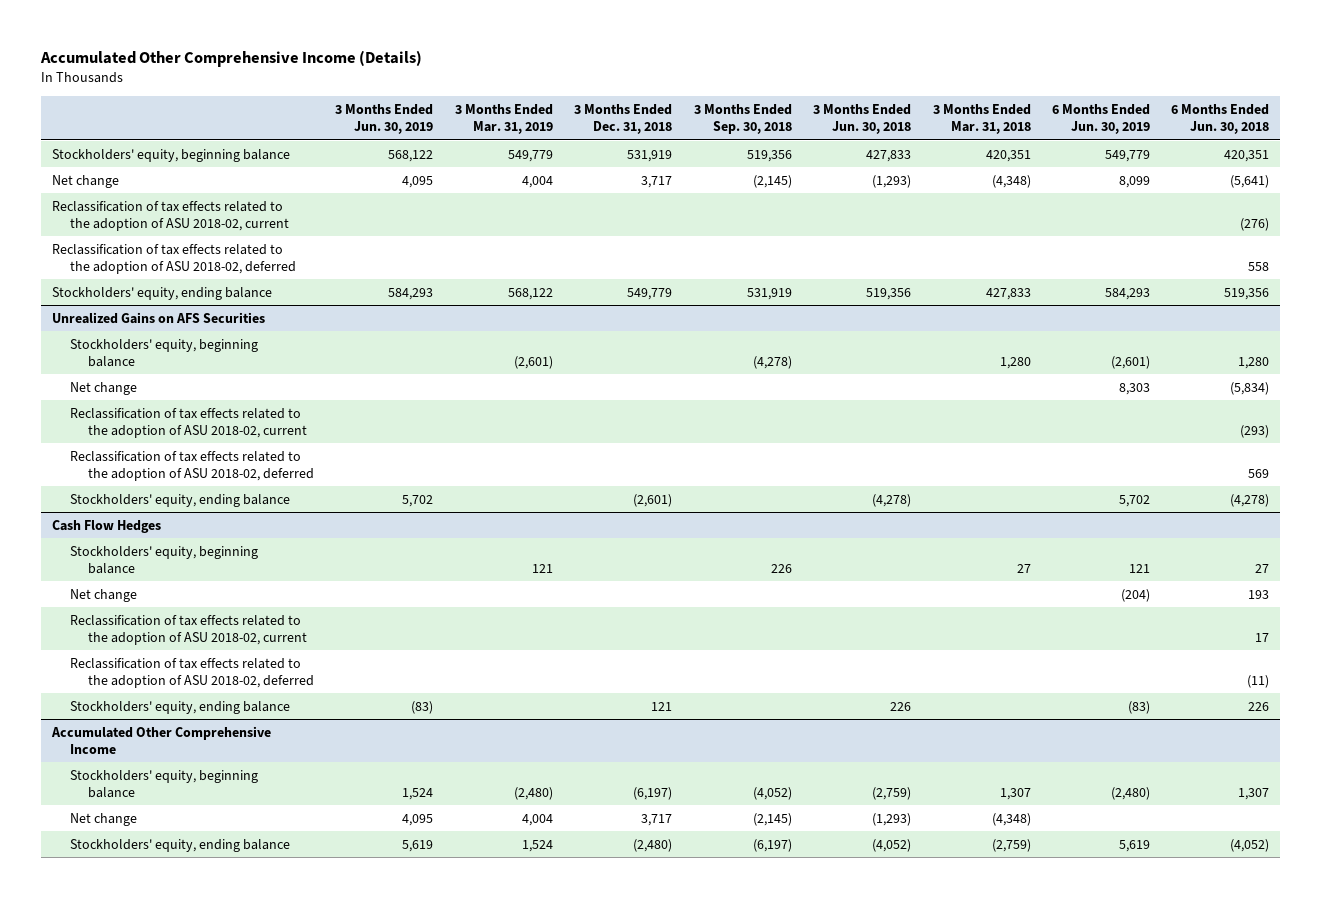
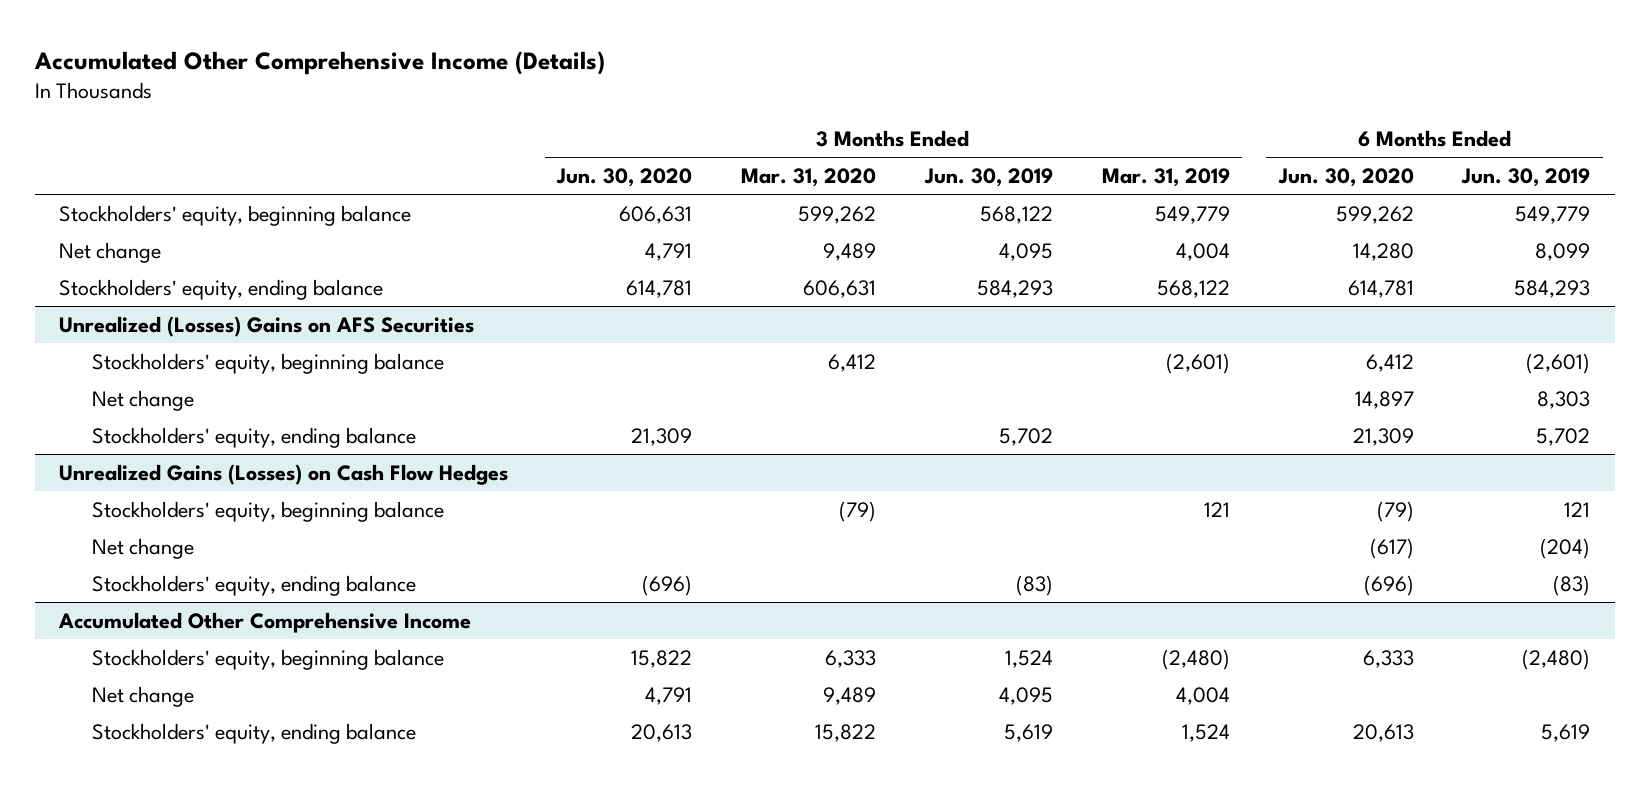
- | 3 Months Ended Jun. 30, 2019 | 3 Months Ended Mar. 31, 2019 | 3 Months Ended Dec. 31, 2018 | 3 Months Ended Sep. 30, 2018 | 3 Months Ended Jun. 30, 2018 | 3 Months Ended Mar. 31, 2018 | 6 Months Ended Jun. 30, 2019 | 6 Months Ended Jun. 30, 2018
+ | 3 Months Ended Jun. 30, 2020 | 3 Months Ended Mar. 31, 2020 | 3 Months Ended Jun. 30, 2019 | 3 Months Ended Mar. 31, 2019 | 6 Months Ended Jun. 30, 2020 | 6 Months Ended Jun. 30, 2019
- Reclassification of tax effects related to the adoption of ASU 2018-02, current | | | | | | | | (276)
- Reclassification of tax effects related to the adoption of ASU 2018-02, deferred | | | | | | | | 558
- Unrealized Gains on AFS Securities
+ Unrealized (Losses) Gains on AFS Securities
- Reclassification of tax effects related to the adoption of ASU 2018-02, current | | | | | | | | (293)
- Reclassification of tax effects related to the adoption of ASU 2018-02, deferred | | | | | | | | 569
- Cash Flow Hedges
+ Unrealized Gains (Losses) on Cash Flow Hedges
- Reclassification of tax effects related to the adoption of ASU 2018-02, current | | | | | | | | 17
- Reclassification of tax effects related to the adoption of ASU 2018-02, deferred | | | | | | | | (11)

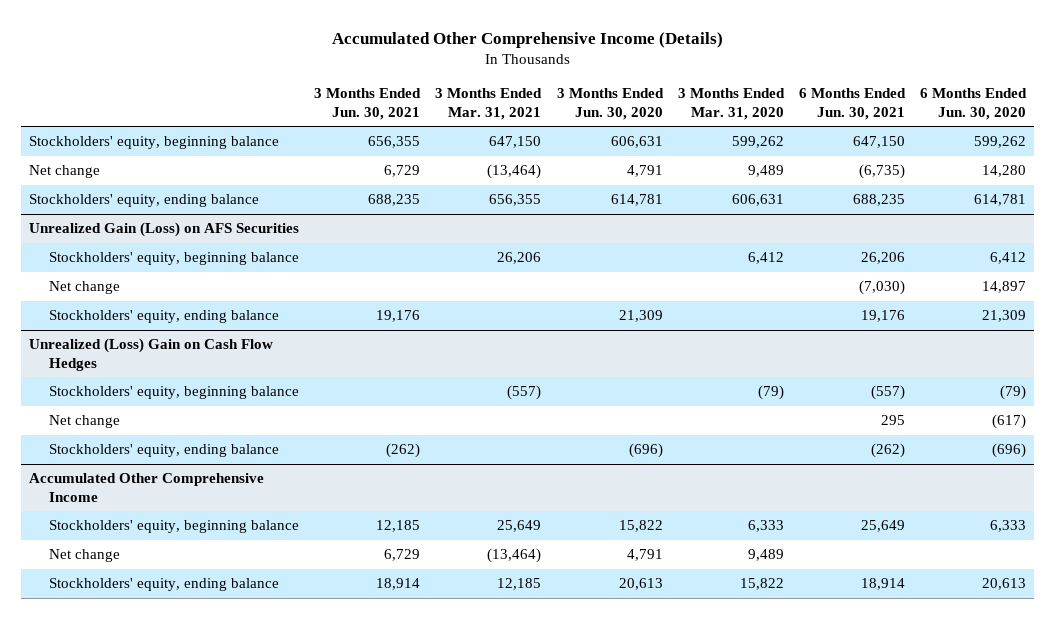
- | 3 Months Ended Jun. 30, 2020 | 3 Months Ended Mar. 31, 2020 | 3 Months Ended Jun. 30, 2019 | 3 Months Ended Mar. 31, 2019 | 6 Months Ended Jun. 30, 2020 | 6 Months Ended Jun. 30, 2019
+ | 3 Months Ended Jun. 30, 2021 | 3 Months Ended Mar. 31, 2021 | 3 Months Ended Jun. 30, 2020 | 3 Months Ended Mar. 31, 2020 | 6 Months Ended Jun. 30, 2021 | 6 Months Ended Jun. 30, 2020
- Unrealized (Losses) Gains on AFS Securities
+ Unrealized Gain (Loss) on AFS Securities
- Unrealized Gains (Losses) on Cash Flow Hedges
+ Unrealized (Loss) Gain on Cash Flow Hedges

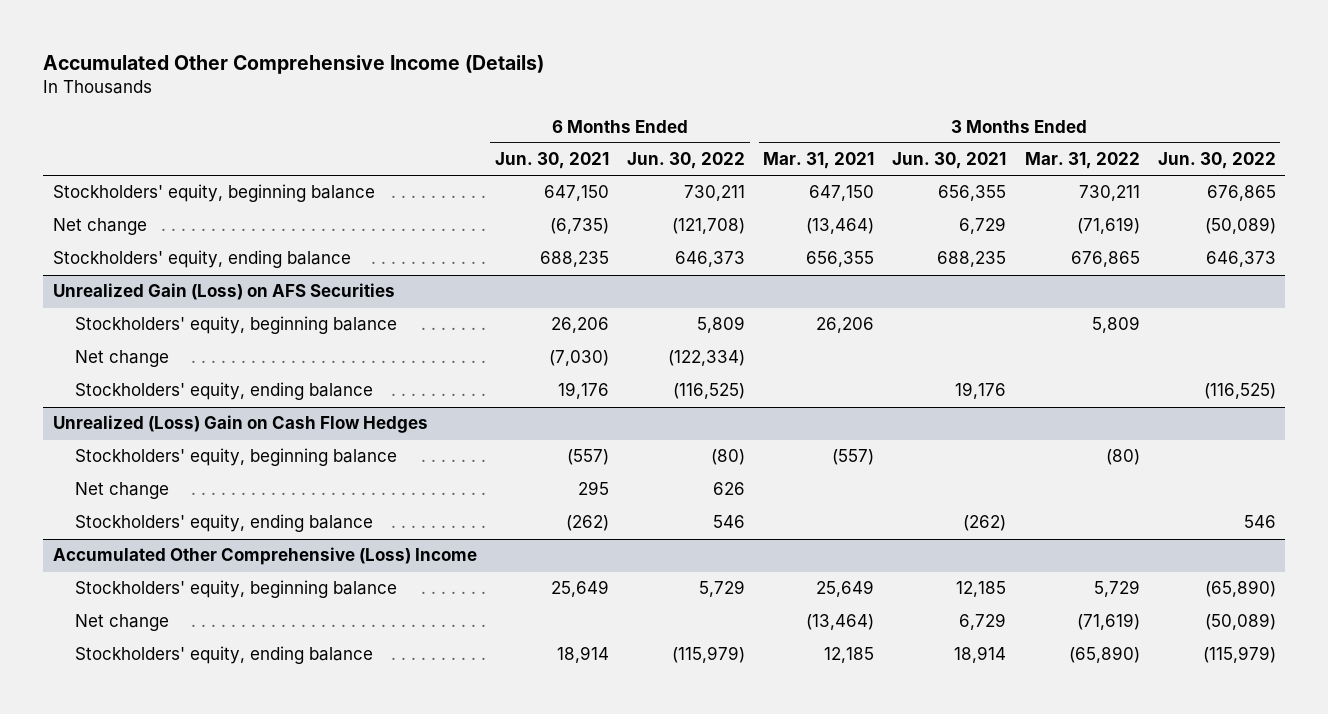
- | 3 Months Ended Jun. 30, 2021 | 3 Months Ended Mar. 31, 2021 | 3 Months Ended Jun. 30, 2020 | 3 Months Ended Mar. 31, 2020 | 6 Months Ended Jun. 30, 2021 | 6 Months Ended Jun. 30, 2020
+ | 6 Months Ended Jun. 30, 2021 | 6 Months Ended Jun. 30, 2022 | 3 Months Ended Mar. 31, 2021 | 3 Months Ended Jun. 30, 2021 | 3 Months Ended Mar. 31, 2022 | 3 Months Ended Jun. 30, 2022
- Accumulated Other Comprehensive Income
+ Accumulated Other Comprehensive (Loss) Income

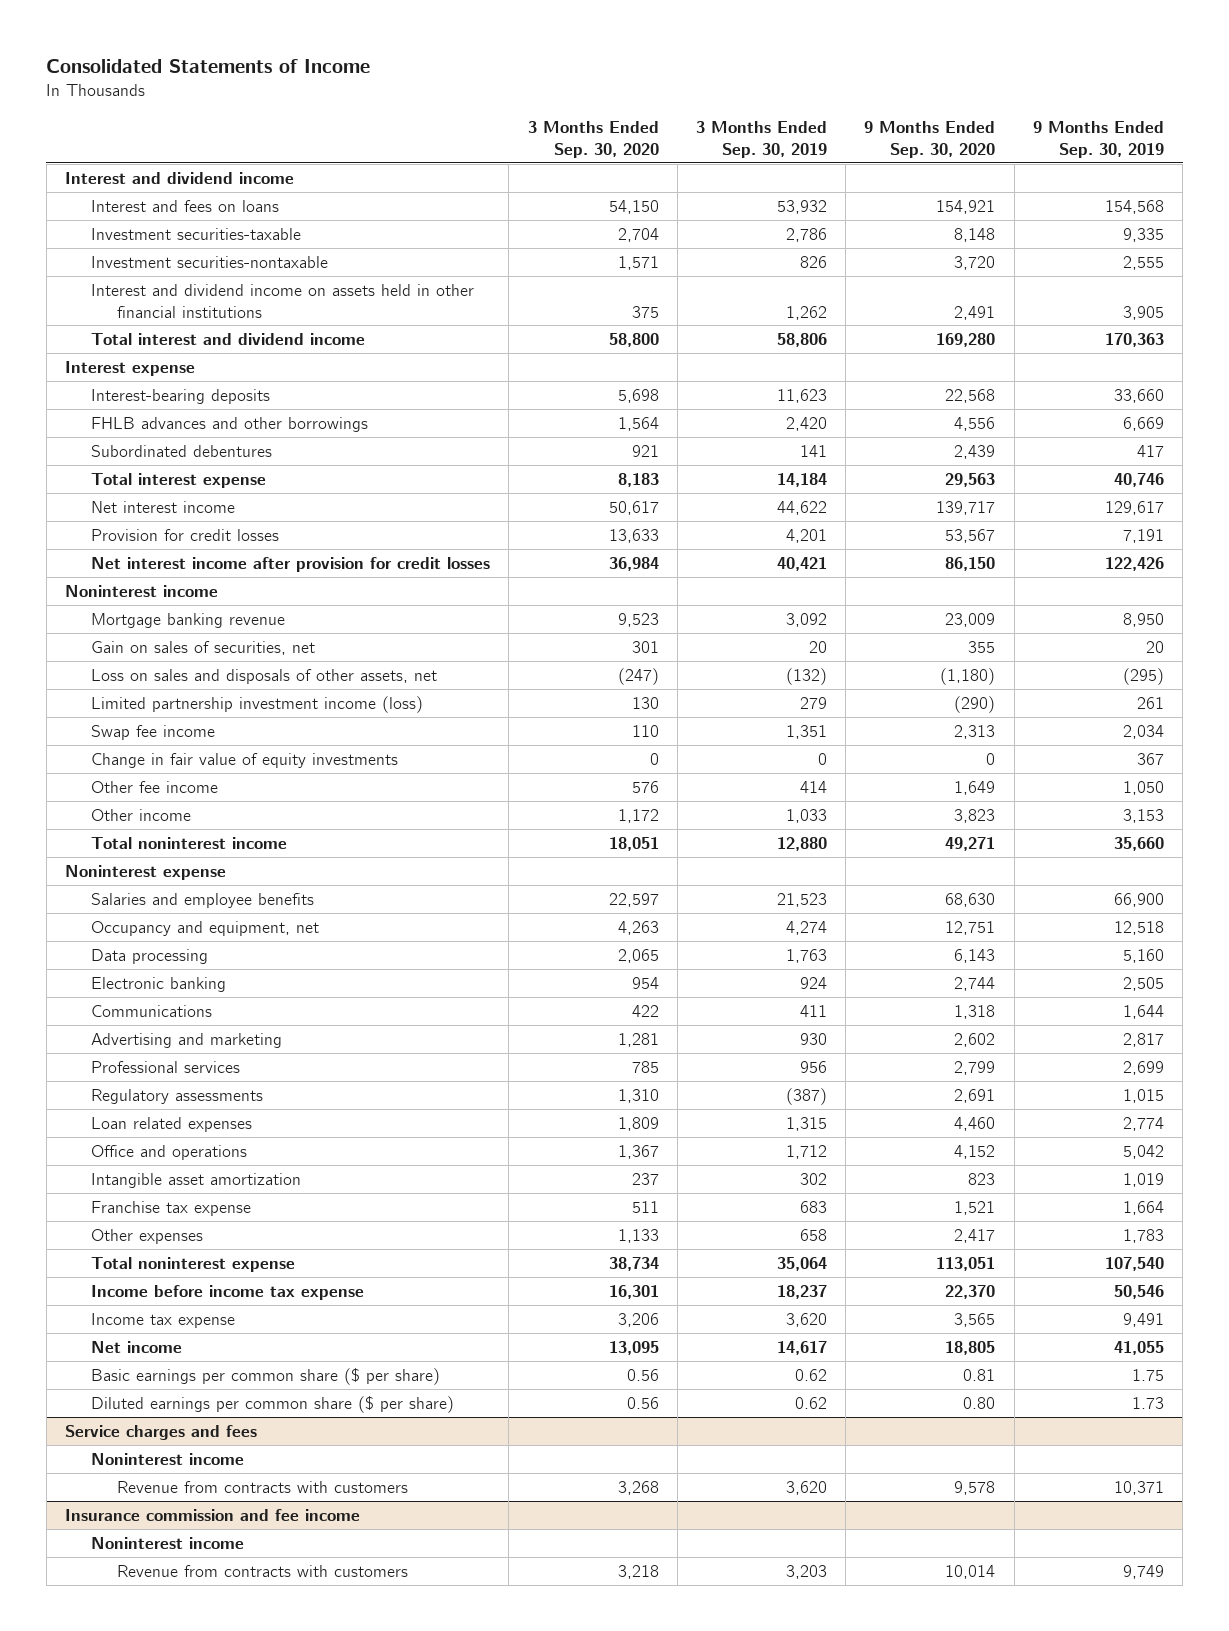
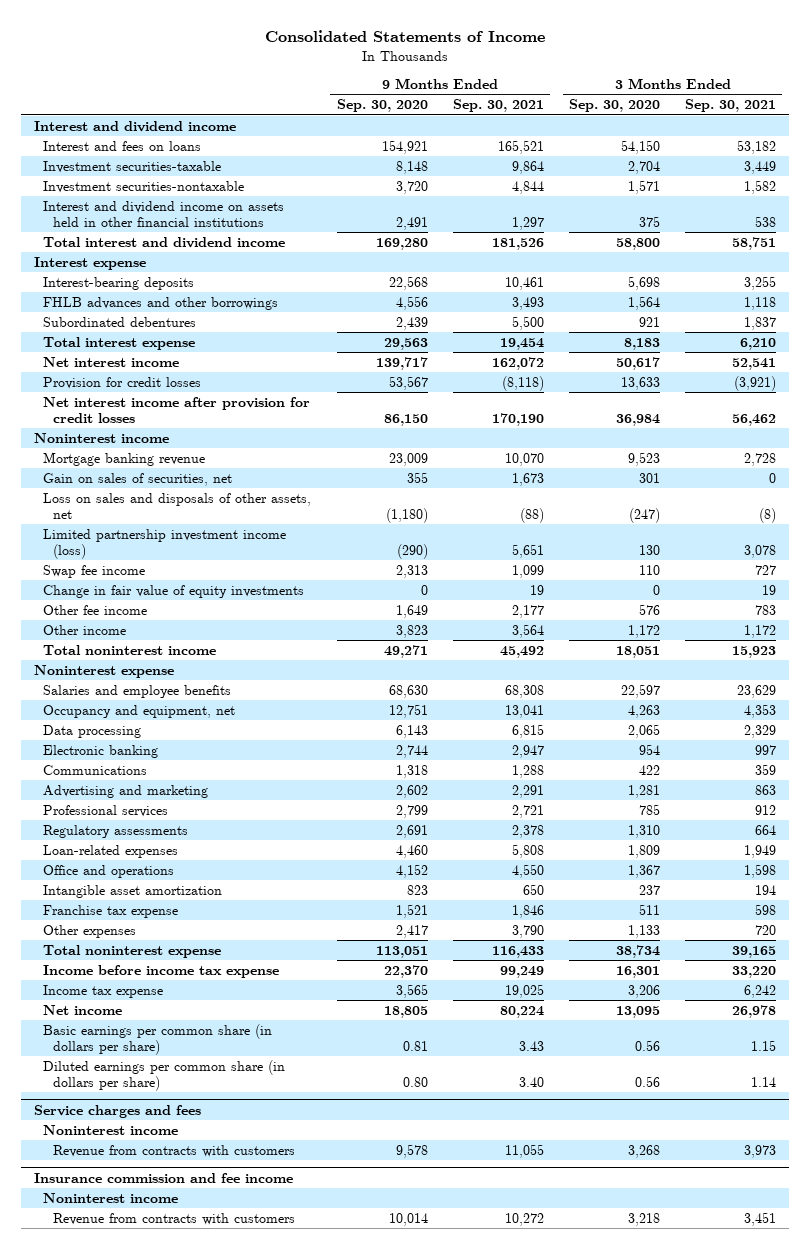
- | 3 Months Ended Sep. 30, 2020 | 3 Months Ended Sep. 30, 2019 | 9 Months Ended Sep. 30, 2020 | 9 Months Ended Sep. 30, 2019
+ | 9 Months Ended Sep. 30, 2020 | 9 Months Ended Sep. 30, 2021 | 3 Months Ended Sep. 30, 2020 | 3 Months Ended Sep. 30, 2021
- Loan related expenses | 1,809 | 1,315 | 4,460 | 2,774
+ Loan-related expenses | 4,460 | 5,808 | 1,809 | 1,949
- Basic earnings per common share ($ per share) | 0.56 | 0.62 | 0.81 | 1.75
- Diluted earnings per common share ($ per share) | 0.56 | 0.62 | 0.80 | 1.73
+ Basic earnings per common share (in dollars per share) | 0.81 | 3.43 | 0.56 | 1.15
+ Diluted earnings per common share (in dollars per share) | 0.80 | 3.40 | 0.56 | 1.14

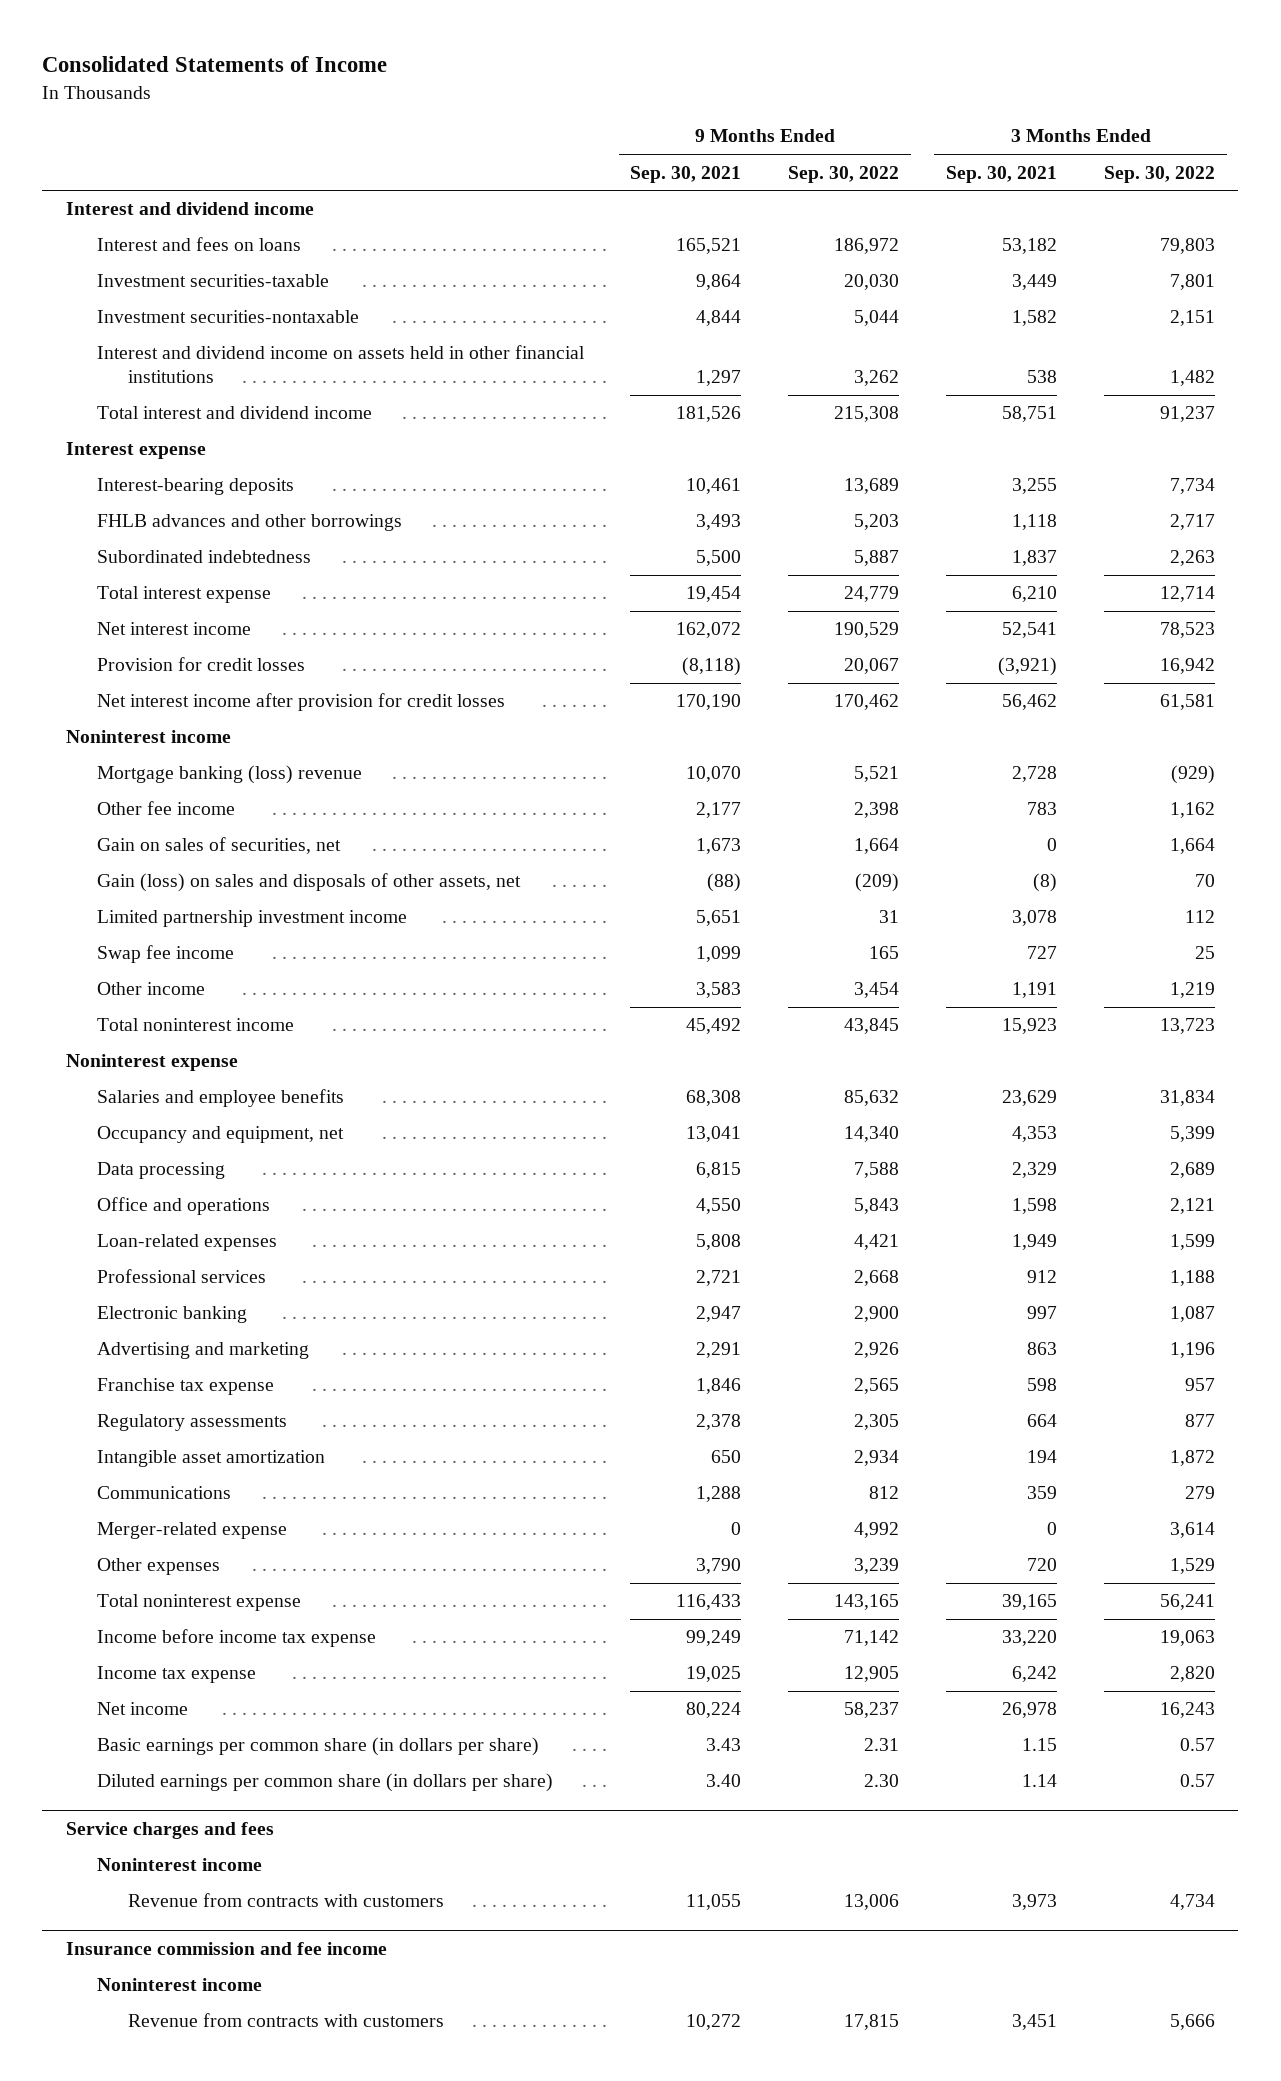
- | 9 Months Ended Sep. 30, 2020 | 9 Months Ended Sep. 30, 2021 | 3 Months Ended Sep. 30, 2020 | 3 Months Ended Sep. 30, 2021
+ | 9 Months Ended Sep. 30, 2021 | 9 Months Ended Sep. 30, 2022 | 3 Months Ended Sep. 30, 2021 | 3 Months Ended Sep. 30, 2022
- Subordinated debentures | 2,439 | 5,500 | 921 | 1,837
+ Subordinated indebtedness | 5,500 | 5,887 | 1,837 | 2,263
- Mortgage banking revenue | 23,009 | 10,070 | 9,523 | 2,728
+ Mortgage banking (loss) revenue | 10,070 | 5,521 | 2,728 | (929)
moved up: Other fee income | 2,177 | 2,398 | 783 | 1,162
- Loss on sales and disposals of other assets, net | (1,180) | (88) | (247) | (8)
- Limited partnership investment income (loss) | (290) | 5,651 | 130 | 3,078
+ Gain (loss) on sales and disposals of other assets, net | (88) | (209) | (8) | 70
+ Limited partnership investment income | 5,651 | 31 | 3,078 | 112
- Change in fair value of equity investments | 0 | 19 | 0 | 19
- Other income | 3,823 | 3,564 | 1,172 | 1,172
+ Other income | 3,583 | 3,454 | 1,191 | 1,219
moved up: Office and operations | 4,550 | 5,843 | 1,598 | 2,121
moved up: Loan-related expenses | 5,808 | 4,421 | 1,949 | 1,599
moved up: Professional services | 2,721 | 2,668 | 912 | 1,188
moved up: Franchise tax expense | 1,846 | 2,565 | 598 | 957
moved down: Communications | 1,288 | 812 | 359 | 279
+ Merger-related expense | 0 | 4,992 | 0 | 3,614

